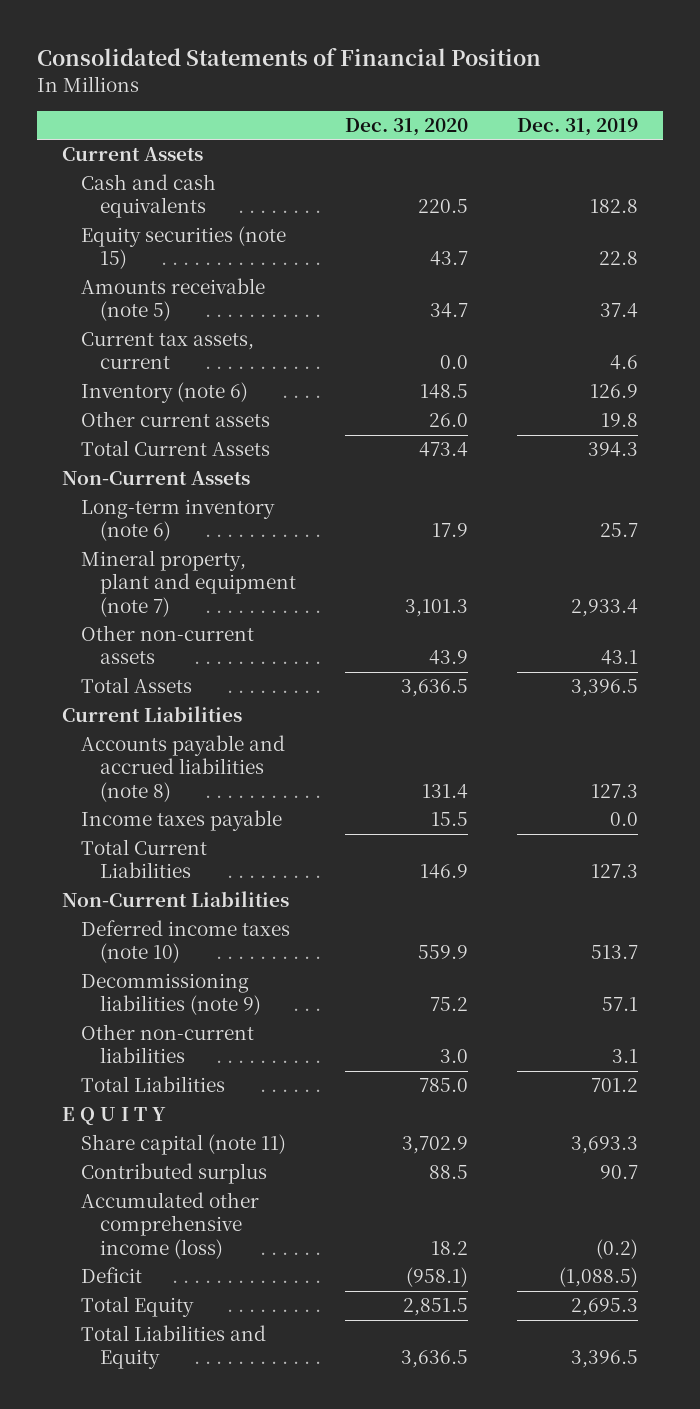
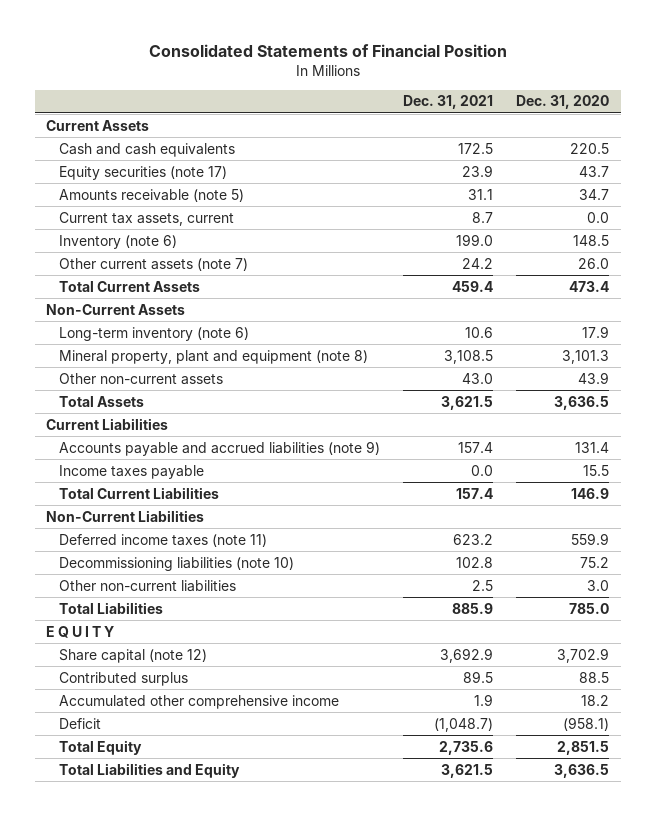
- | Dec. 31, 2020 | Dec. 31, 2019
+ | Dec. 31, 2021 | Dec. 31, 2020
- Equity securities (note 15) | 43.7 | 22.8
+ Equity securities (note 17) | 23.9 | 43.7
- Other current assets | 26.0 | 19.8
+ Other current assets (note 7) | 24.2 | 26.0
- Mineral property, plant and equipment (note 7) | 3,101.3 | 2,933.4
+ Mineral property, plant and equipment (note 8) | 3,108.5 | 3,101.3
- Accounts payable and accrued liabilities (note 8) | 131.4 | 127.3
+ Accounts payable and accrued liabilities (note 9) | 157.4 | 131.4
- Deferred income taxes (note 10) | 559.9 | 513.7
- Decommissioning liabilities (note 9) | 75.2 | 57.1
+ Deferred income taxes (note 11) | 623.2 | 559.9
+ Decommissioning liabilities (note 10) | 102.8 | 75.2
- Share capital (note 11) | 3,702.9 | 3,693.3
+ Share capital (note 12) | 3,692.9 | 3,702.9
- Accumulated other comprehensive income (loss) | 18.2 | (0.2)
+ Accumulated other comprehensive income | 1.9 | 18.2

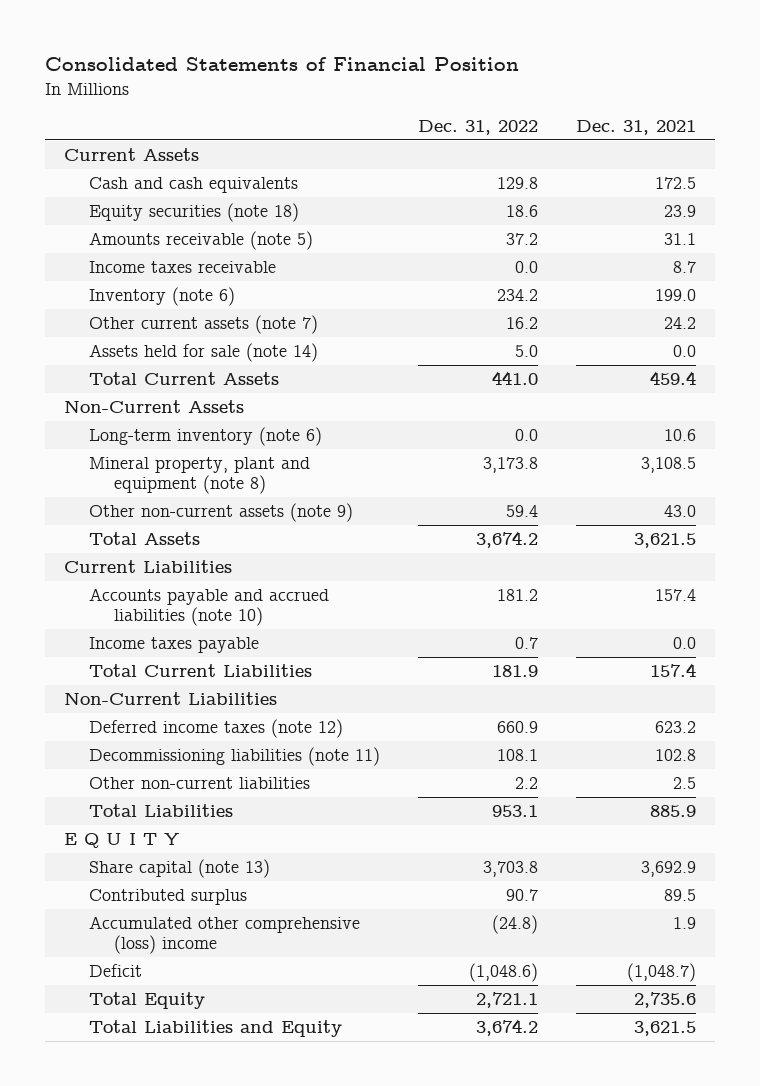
- | Dec. 31, 2021 | Dec. 31, 2020
+ | Dec. 31, 2022 | Dec. 31, 2021
- Equity securities (note 17) | 23.9 | 43.7
+ Equity securities (note 18) | 18.6 | 23.9
- Current tax assets, current | 8.7 | 0.0
+ Income taxes receivable | 0.0 | 8.7
+ Assets held for sale (note 14) | 5.0 | 0.0
- Other non-current assets | 43.0 | 43.9
+ Other non-current assets (note 9) | 59.4 | 43.0
- Accounts payable and accrued liabilities (note 9) | 157.4 | 131.4
+ Accounts payable and accrued liabilities (note 10) | 181.2 | 157.4
- Deferred income taxes (note 11) | 623.2 | 559.9
- Decommissioning liabilities (note 10) | 102.8 | 75.2
+ Deferred income taxes (note 12) | 660.9 | 623.2
+ Decommissioning liabilities (note 11) | 108.1 | 102.8
- Share capital (note 12) | 3,692.9 | 3,702.9
+ Share capital (note 13) | 3,703.8 | 3,692.9
- Accumulated other comprehensive income | 1.9 | 18.2
+ Accumulated other comprehensive (loss) income | (24.8) | 1.9

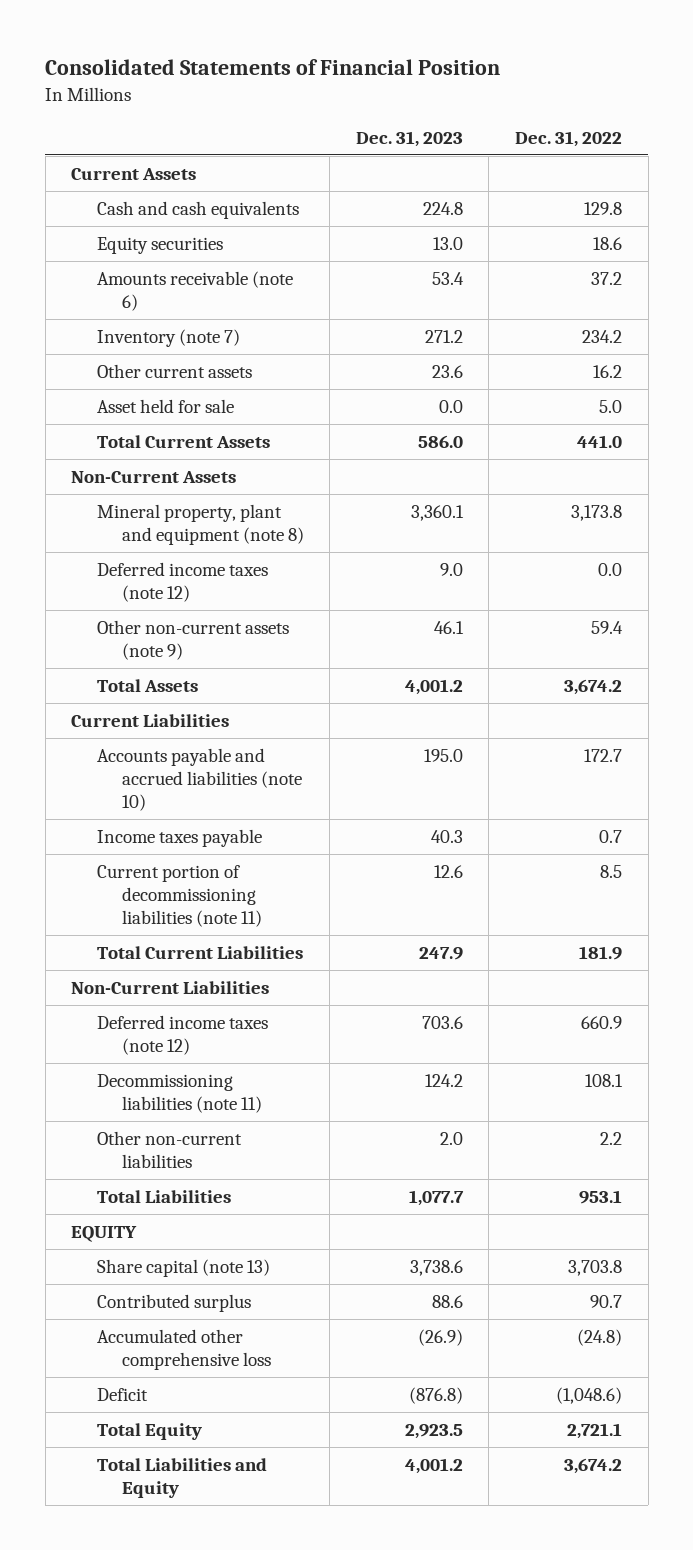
- | Dec. 31, 2022 | Dec. 31, 2021
+ | Dec. 31, 2023 | Dec. 31, 2022
- Equity securities (note 18) | 18.6 | 23.9
- Amounts receivable (note 5) | 37.2 | 31.1
- Income taxes receivable | 0.0 | 8.7
- Inventory (note 6) | 234.2 | 199.0
- Other current assets (note 7) | 16.2 | 24.2
- Assets held for sale (note 14) | 5.0 | 0.0
+ Equity securities | 13.0 | 18.6
+ Amounts receivable (note 6) | 53.4 | 37.2
+ Inventory (note 7) | 271.2 | 234.2
+ Other current assets | 23.6 | 16.2
+ Asset held for sale | 0.0 | 5.0
- Long-term inventory (note 6) | 0.0 | 10.6
+ Deferred income taxes (note 12) | 9.0 | 0.0
- Accounts payable and accrued liabilities (note 10) | 181.2 | 157.4
+ Accounts payable and accrued liabilities (note 10) | 195.0 | 172.7
+ Current portion of decommissioning liabilities (note 11) | 12.6 | 8.5
- E Q U I T Y
+ EQUITY
- Accumulated other comprehensive (loss) income | (24.8) | 1.9
+ Accumulated other comprehensive loss | (26.9) | (24.8)

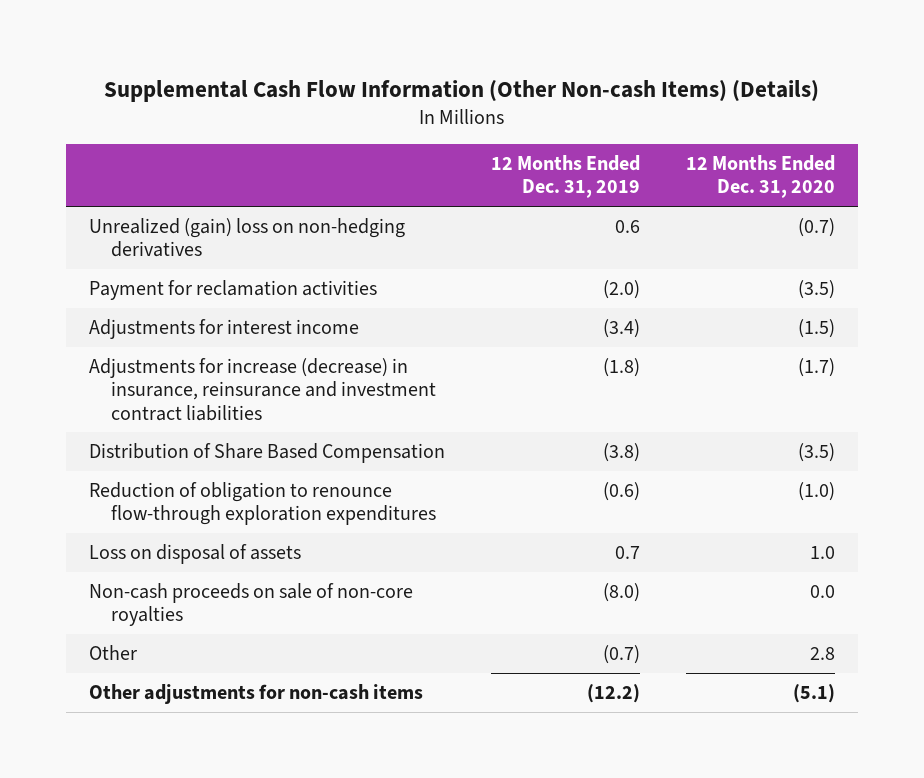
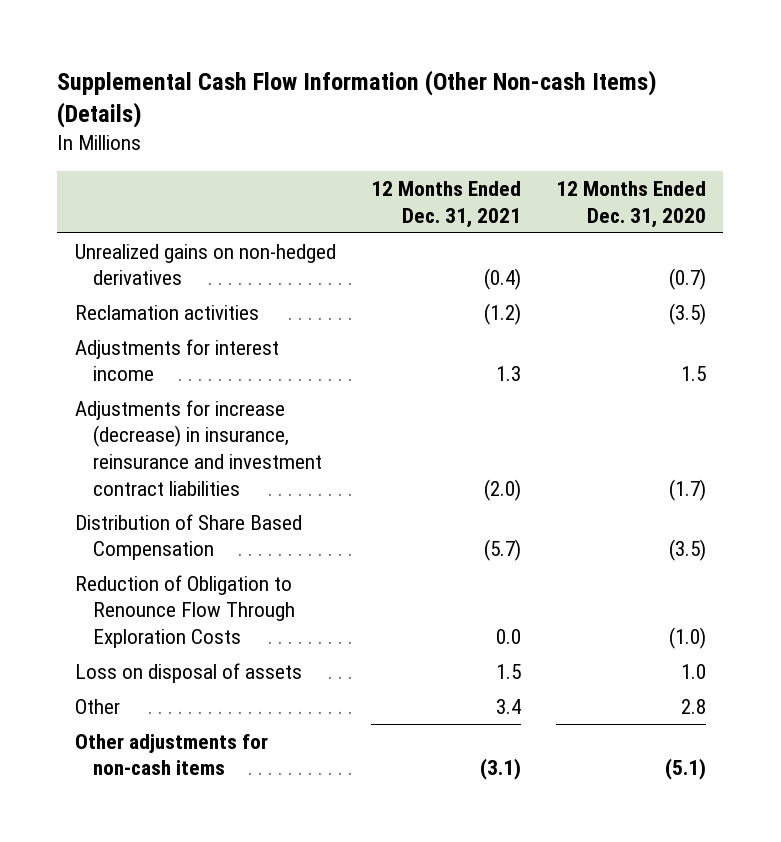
- | 12 Months Ended Dec. 31, 2019 | 12 Months Ended Dec. 31, 2020
+ | 12 Months Ended Dec. 31, 2021 | 12 Months Ended Dec. 31, 2020
- Unrealized (gain) loss on non-hedging derivatives | 0.6 | (0.7)
- Payment for reclamation activities | (2.0) | (3.5)
- Adjustments for interest income | (3.4) | (1.5)
+ Unrealized gains on non-hedged derivatives | (0.4) | (0.7)
+ Reclamation activities | (1.2) | (3.5)
+ Adjustments for interest income | 1.3 | 1.5
- Reduction of obligation to renounce flow-through exploration expenditures | (0.6) | (1.0)
+ Reduction of Obligation to Renounce Flow Through Exploration Costs | 0.0 | (1.0)
- Non-cash proceeds on sale of non-core royalties | (8.0) | 0.0

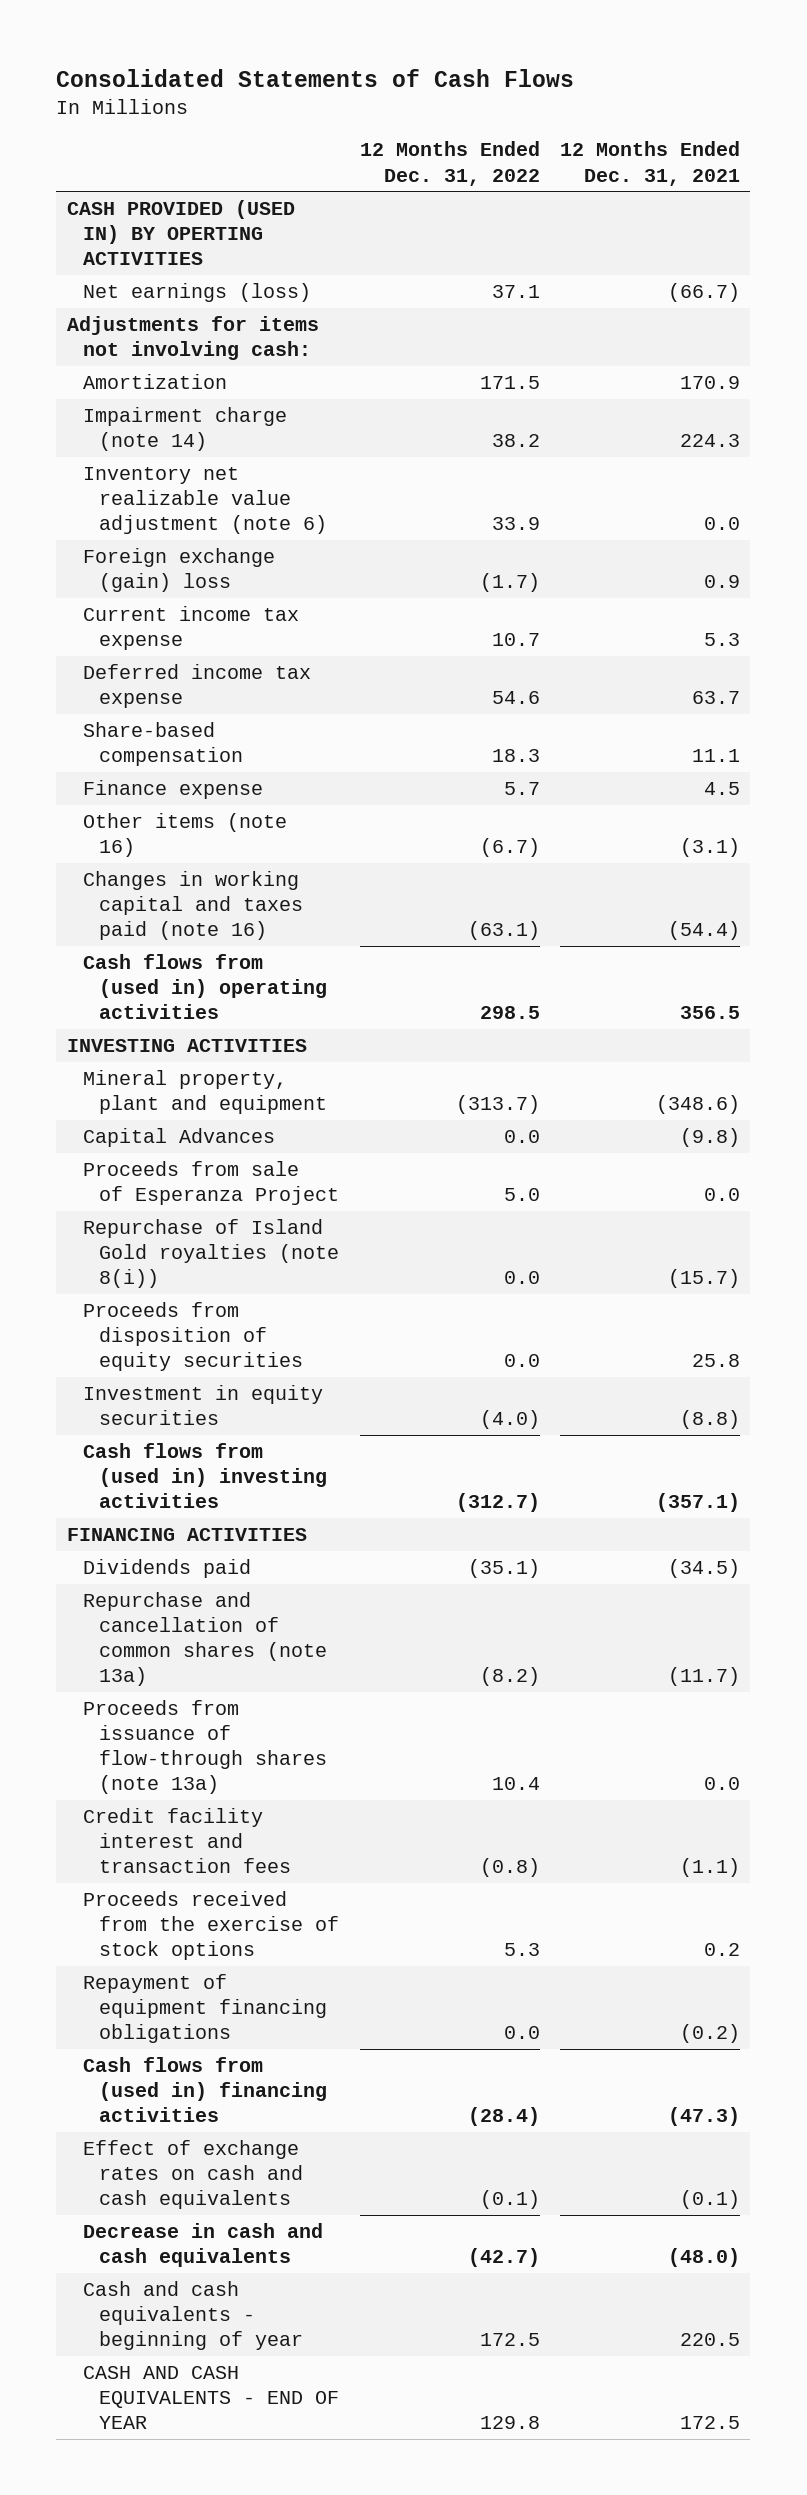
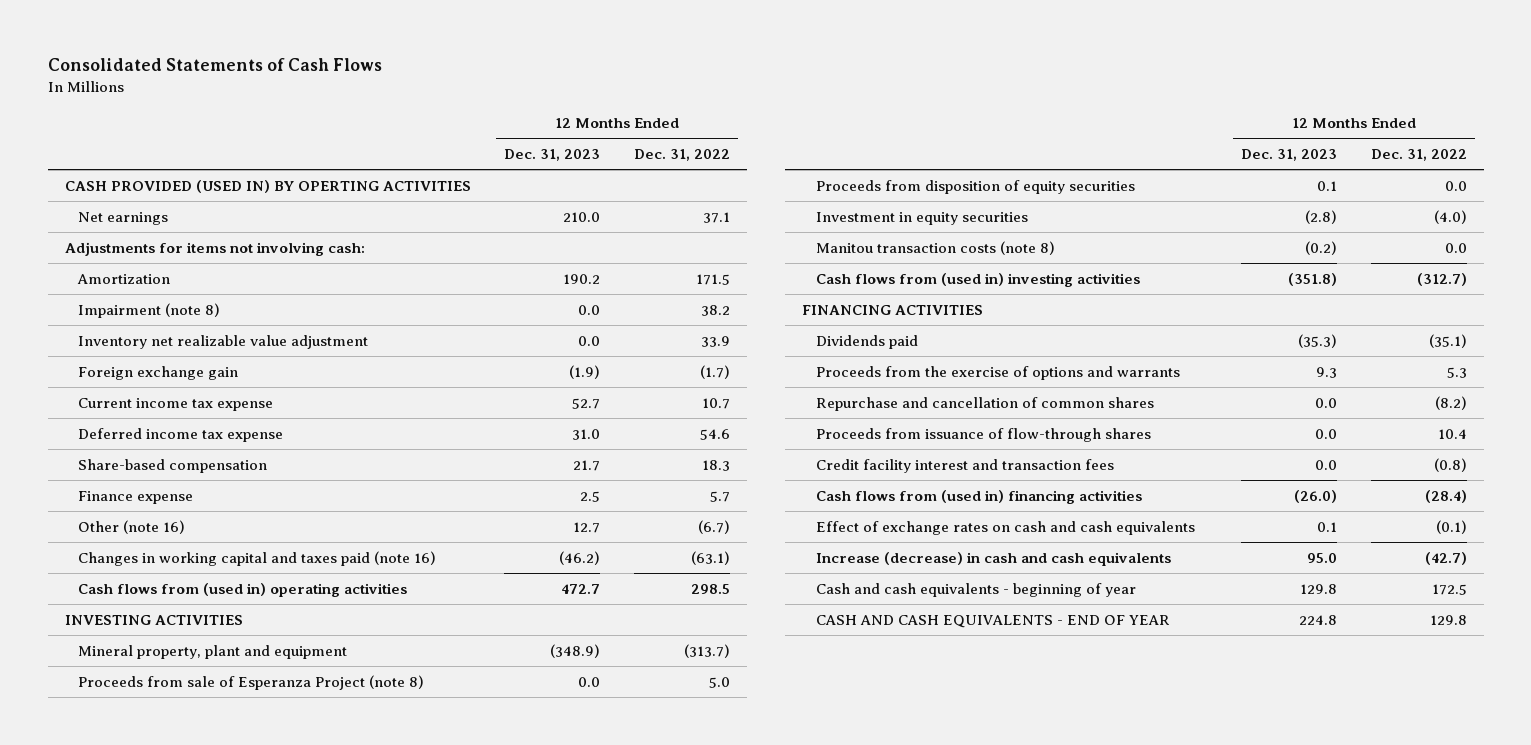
- | 12 Months Ended Dec. 31, 2022 | 12 Months Ended Dec. 31, 2021
+ | 12 Months Ended Dec. 31, 2023 | 12 Months Ended Dec. 31, 2022
- Net earnings (loss) | 37.1 | (66.7)
+ Net earnings | 210.0 | 37.1
- Impairment charge (note 14) | 38.2 | 224.3
- Inventory net realizable value adjustment (note 6) | 33.9 | 0.0
- Foreign exchange (gain) loss | (1.7) | 0.9
+ Impairment (note 8) | 0.0 | 38.2
+ Inventory net realizable value adjustment | 0.0 | 33.9
+ Foreign exchange gain | (1.9) | (1.7)
- Other items (note 16) | (6.7) | (3.1)
+ Other (note 16) | 12.7 | (6.7)
- Capital Advances | 0.0 | (9.8)
- Proceeds from sale of Esperanza Project | 5.0 | 0.0
- Repurchase of Island Gold royalties (note 8(i)) | 0.0 | (15.7)
+ Proceeds from sale of Esperanza Project (note 8) | 0.0 | 5.0
+ Manitou transaction costs (note 8) | (0.2) | 0.0
- Repurchase and cancellation of common shares (note 13a) | (8.2) | (11.7)
- Proceeds from issuance of flow-through shares (note 13a) | 10.4 | 0.0
+ Proceeds from the exercise of options and warrants | 9.3 | 5.3
+ Repurchase and cancellation of common shares | 0.0 | (8.2)
+ Proceeds from issuance of flow-through shares | 0.0 | 10.4
- Proceeds received from the exercise of stock options | 5.3 | 0.2
- Repayment of equipment financing obligations | 0.0 | (0.2)
- Decrease in cash and cash equivalents | (42.7) | (48.0)
+ Increase (decrease) in cash and cash equivalents | 95.0 | (42.7)

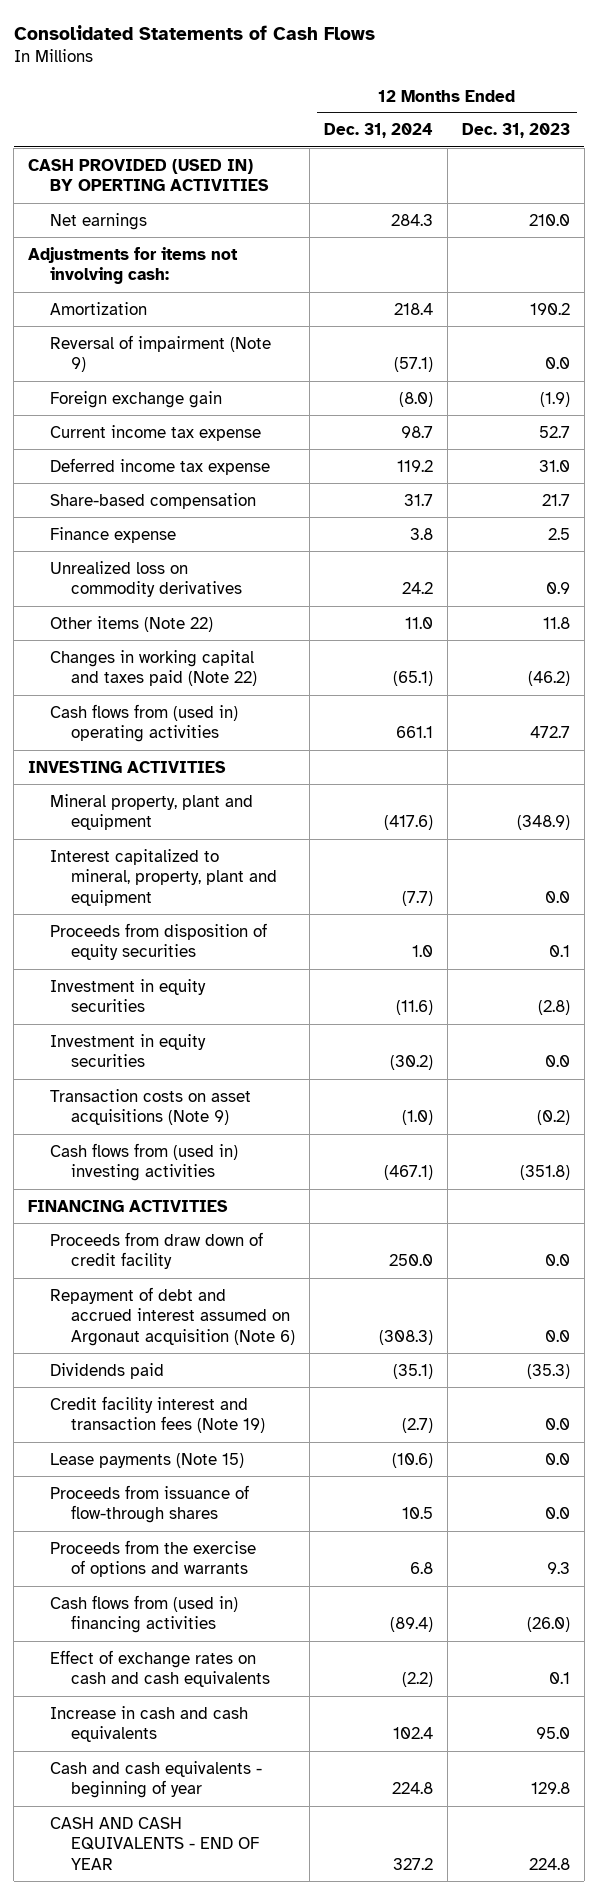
- | 12 Months Ended Dec. 31, 2023 | 12 Months Ended Dec. 31, 2022
+ | 12 Months Ended Dec. 31, 2024 | 12 Months Ended Dec. 31, 2023
- Impairment (note 8) | 0.0 | 38.2
- Inventory net realizable value adjustment | 0.0 | 33.9
+ Reversal of impairment (Note 9) | (57.1) | 0.0
- Other (note 16) | 12.7 | (6.7)
- Changes in working capital and taxes paid (note 16) | (46.2) | (63.1)
+ Unrealized loss on commodity derivatives | 24.2 | 0.9
+ Other items (Note 22) | 11.0 | 11.8
+ Changes in working capital and taxes paid (Note 22) | (65.1) | (46.2)
- Proceeds from sale of Esperanza Project (note 8) | 0.0 | 5.0
+ Interest capitalized to mineral, property, plant and equipment | (7.7) | 0.0
- Manitou transaction costs (note 8) | (0.2) | 0.0
+ Investment in equity securities | (30.2) | 0.0
+ Transaction costs on asset acquisitions (Note 9) | (1.0) | (0.2)
+ Proceeds from draw down of credit facility | 250.0 | 0.0
+ Repayment of debt and accrued interest assumed on Argonaut acquisition (Note 6) | (308.3) | 0.0
- Repurchase and cancellation of common shares | 0.0 | (8.2)
+ Credit facility interest and transaction fees (Note 19) | (2.7) | 0.0
+ Lease payments (Note 15) | (10.6) | 0.0
- Credit facility interest and transaction fees | 0.0 | (0.8)
moved down: Proceeds from the exercise of options and warrants | 6.8 | 9.3
- Increase (decrease) in cash and cash equivalents | 95.0 | (42.7)
+ Increase in cash and cash equivalents | 102.4 | 95.0

